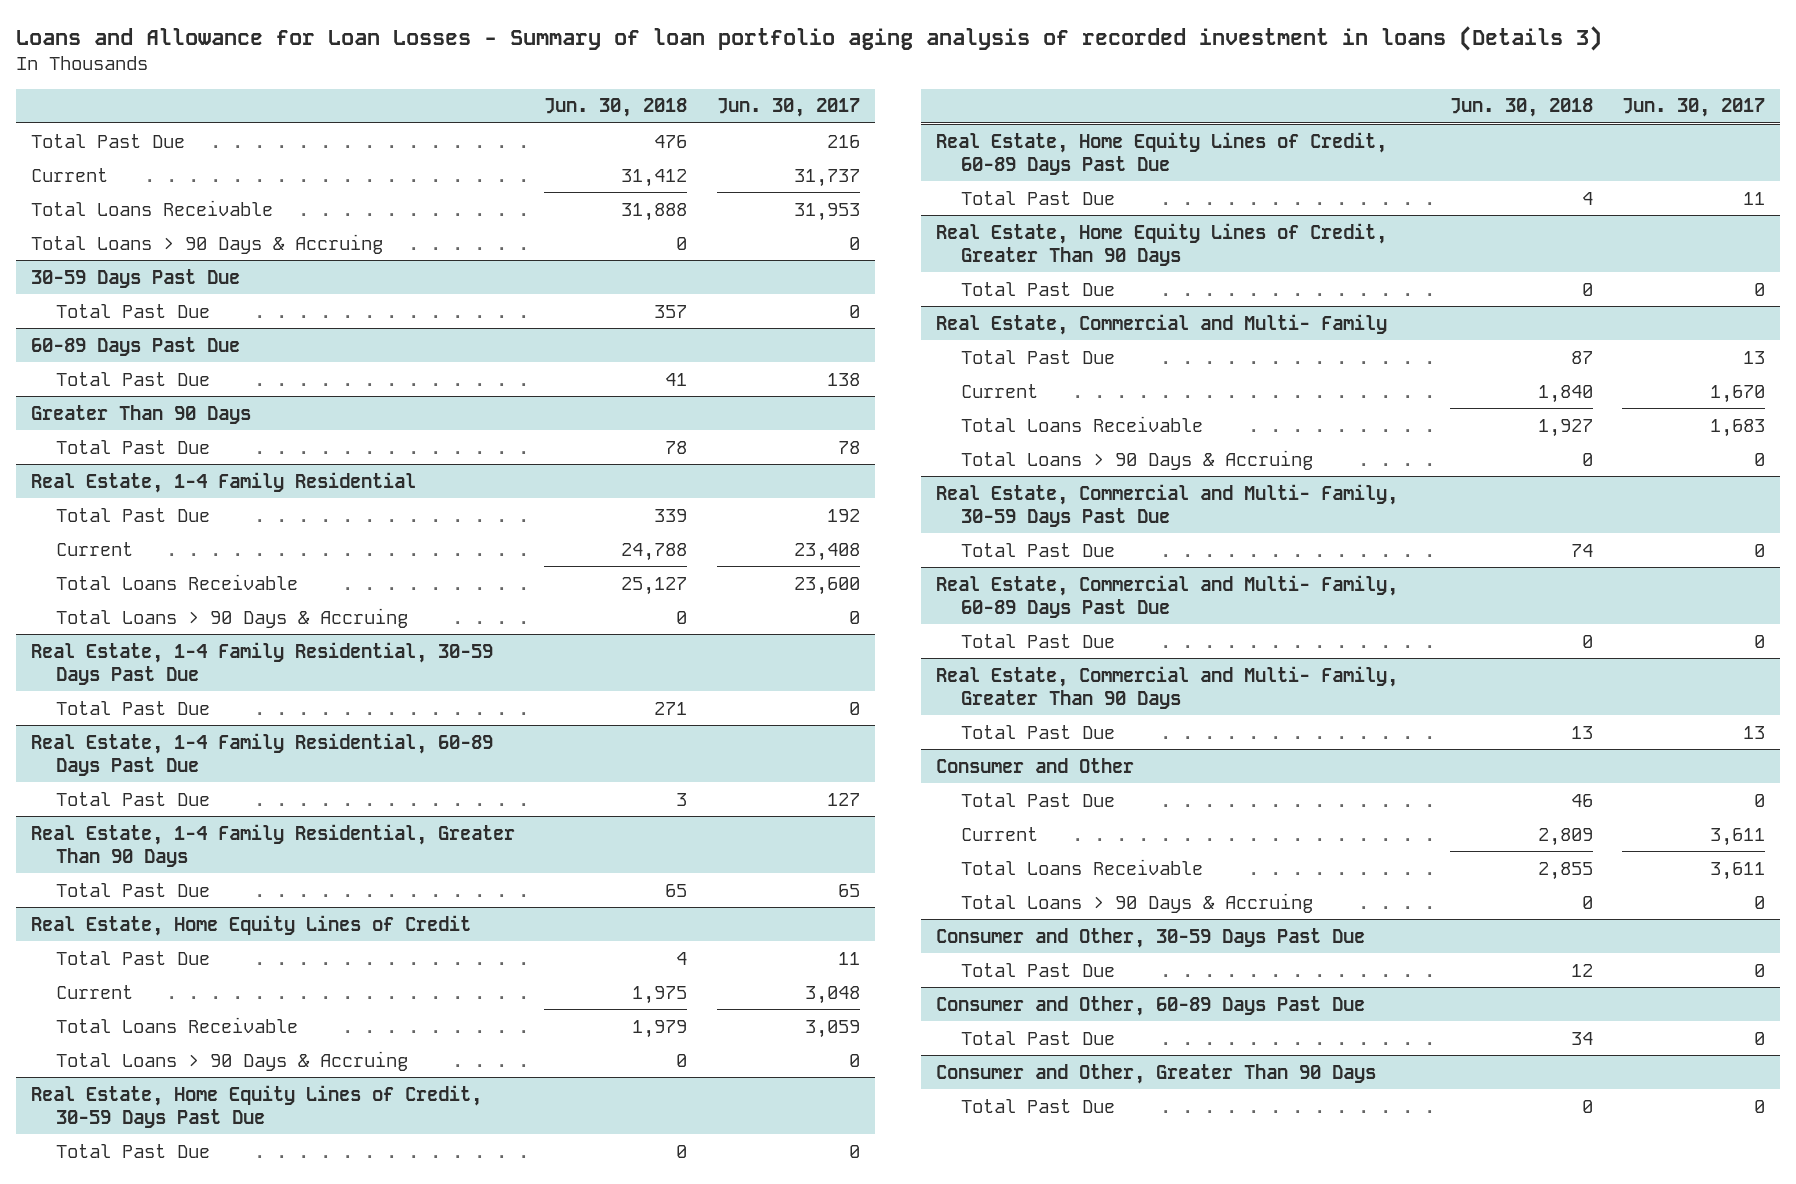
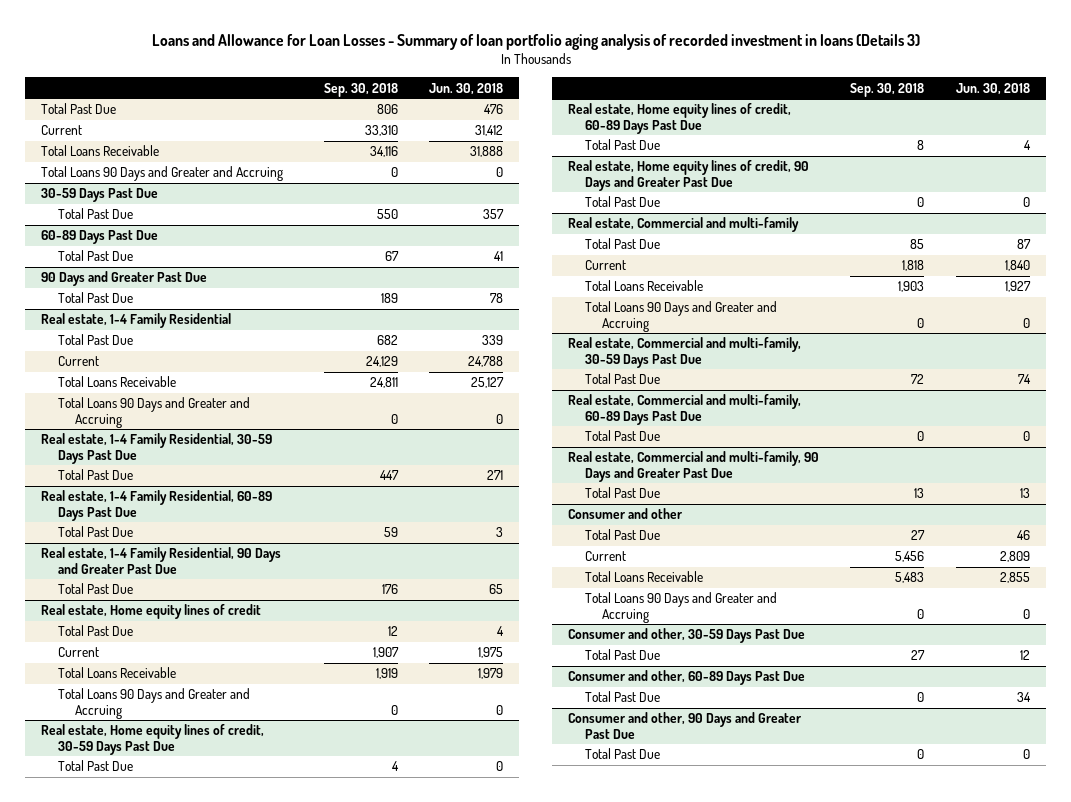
- | Jun. 30, 2018 | Jun. 30, 2017
+ | Sep. 30, 2018 | Jun. 30, 2018
- Total Loans > 90 Days & Accruing | 0 | 0
+ Total Loans 90 Days and Greater and Accruing | 0 | 0
- Greater Than 90 Days
+ 90 Days and Greater Past Due
- Real Estate, 1-4 Family Residential
+ Real estate, 1-4 Family Residential
- Total Loans > 90 Days & Accruing | 0 | 0
- Real Estate, 1-4 Family Residential, 30-59 Days Past Due
+ Total Loans 90 Days and Greater and Accruing | 0 | 0
+ Real estate, 1-4 Family Residential, 30-59 Days Past Due
- Real Estate, 1-4 Family Residential, 60-89 Days Past Due
+ Real estate, 1-4 Family Residential, 60-89 Days Past Due
- Real Estate, 1-4 Family Residential, Greater Than 90 Days
+ Real estate, 1-4 Family Residential, 90 Days and Greater Past Due
- Real Estate, Home Equity Lines of Credit
+ Real estate, Home equity lines of credit
- Total Loans > 90 Days & Accruing | 0 | 0
- Real Estate, Home Equity Lines of Credit, 30-59 Days Past Due
+ Total Loans 90 Days and Greater and Accruing | 0 | 0
+ Real estate, Home equity lines of credit, 30-59 Days Past Due
- Real Estate, Home Equity Lines of Credit, 60-89 Days Past Due
+ Real estate, Home equity lines of credit, 60-89 Days Past Due
- Real Estate, Home Equity Lines of Credit, Greater Than 90 Days
+ Real estate, Home equity lines of credit, 90 Days and Greater Past Due
- Real Estate, Commercial and Multi- Family
+ Real estate, Commercial and multi-family
- Total Loans > 90 Days & Accruing | 0 | 0
- Real Estate, Commercial and Multi- Family, 30-59 Days Past Due
+ Total Loans 90 Days and Greater and Accruing | 0 | 0
+ Real estate, Commercial and multi-family, 30-59 Days Past Due
- Real Estate, Commercial and Multi- Family, 60-89 Days Past Due
+ Real estate, Commercial and multi-family, 60-89 Days Past Due
- Real Estate, Commercial and Multi- Family, Greater Than 90 Days
+ Real estate, Commercial and multi-family, 90 Days and Greater Past Due
- Consumer and Other
+ Consumer and other
- Total Loans > 90 Days & Accruing | 0 | 0
- Consumer and Other, 30-59 Days Past Due
+ Total Loans 90 Days and Greater and Accruing | 0 | 0
+ Consumer and other, 30-59 Days Past Due
- Consumer and Other, 60-89 Days Past Due
+ Consumer and other, 60-89 Days Past Due
- Consumer and Other, Greater Than 90 Days
+ Consumer and other, 90 Days and Greater Past Due

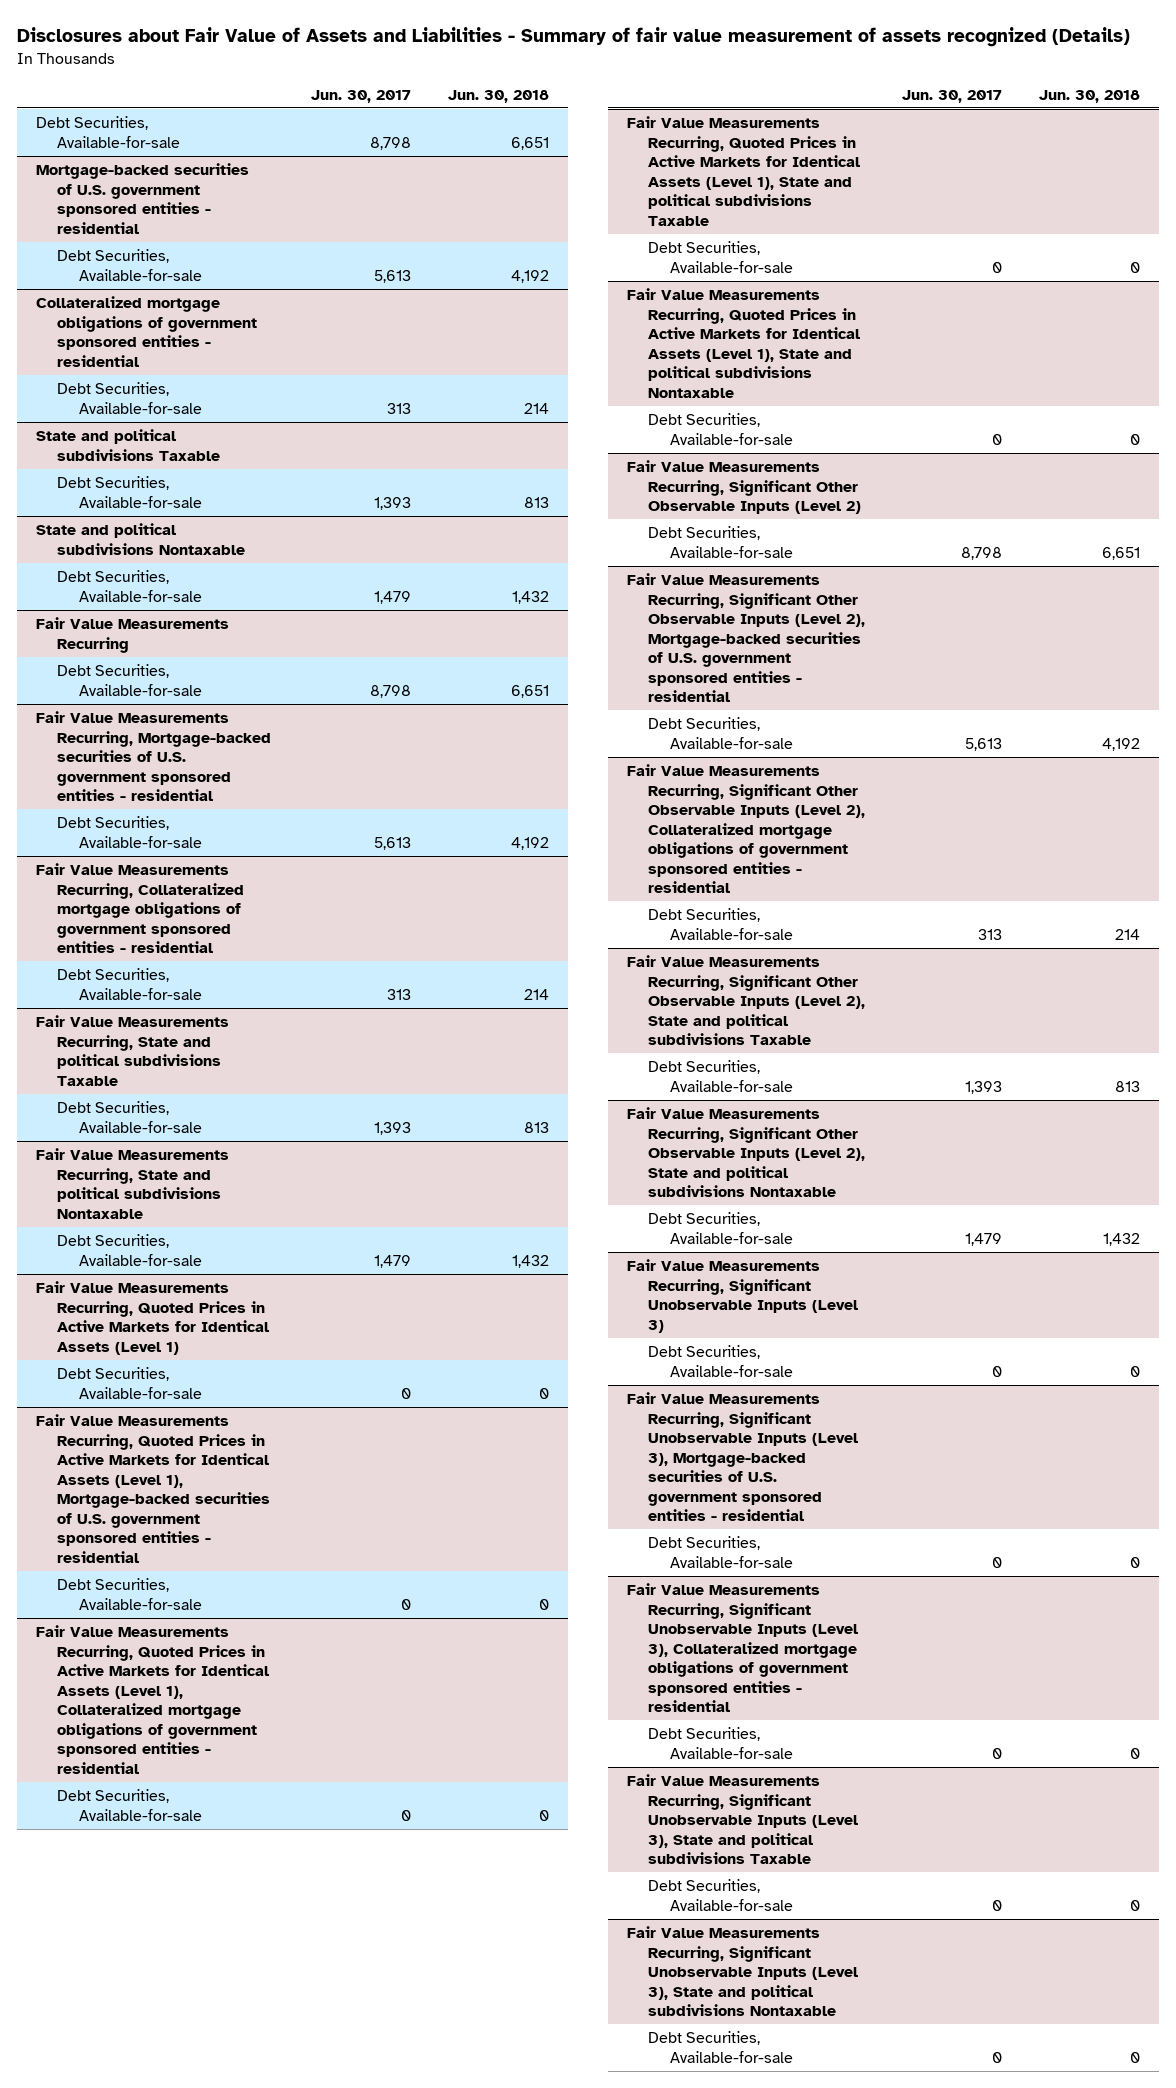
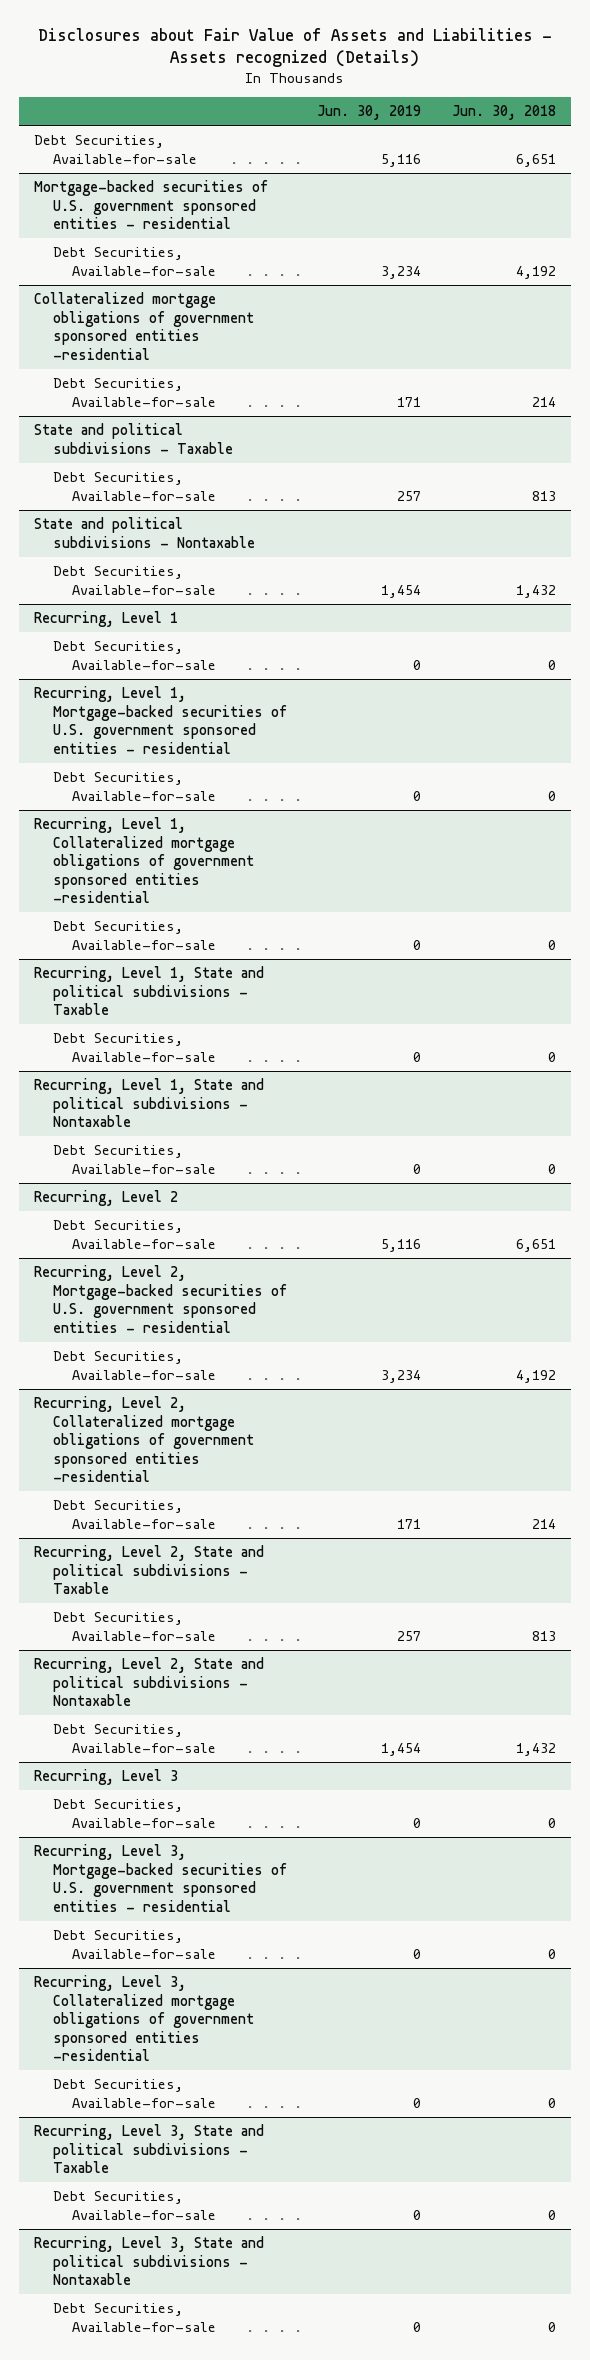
- Disclosures about Fair Value of Assets and Liabilities - Summary of fair value measurement of assets recognized (Details)
+ Disclosures about Fair Value of Assets and Liabilities - Assets recognized (Details)
- | Jun. 30, 2017 | Jun. 30, 2018
+ | Jun. 30, 2019 | Jun. 30, 2018
- Collateralized mortgage obligations of government sponsored entities - residential
- Debt Securities, Available-for-sale | 313 | 214
- State and political subdivisions Taxable
- Debt Securities, Available-for-sale | 1,393 | 813
- State and political subdivisions Nontaxable
- Debt Securities, Available-for-sale | 1,479 | 1,432
- Fair Value Measurements Recurring
- Debt Securities, Available-for-sale | 8,798 | 6,651
- Fair Value Measurements Recurring, Mortgage-backed securities of U.S. government sponsored entities - residential
- Debt Securities, Available-for-sale | 5,613 | 4,192
- Fair Value Measurements Recurring, Collateralized mortgage obligations of government sponsored entities - residential
+ Collateralized mortgage obligations of government sponsored entities -residential
- Fair Value Measurements Recurring, State and political subdivisions Taxable
+ State and political subdivisions - Taxable
- Fair Value Measurements Recurring, State and political subdivisions Nontaxable
+ State and political subdivisions - Nontaxable
- Fair Value Measurements Recurring, Quoted Prices in Active Markets for Identical Assets (Level 1)
+ Recurring, Level 1
- Fair Value Measurements Recurring, Quoted Prices in Active Markets for Identical Assets (Level 1), Mortgage-backed securities of U.S. government sponsored entities - residential
+ Recurring, Level 1, Mortgage-backed securities of U.S. government sponsored entities - residential
- Fair Value Measurements Recurring, Quoted Prices in Active Markets for Identical Assets (Level 1), Collateralized mortgage obligations of government sponsored entities - residential
+ Recurring, Level 1, Collateralized mortgage obligations of government sponsored entities -residential
- Fair Value Measurements Recurring, Quoted Prices in Active Markets for Identical Assets (Level 1), State and political subdivisions Taxable
+ Recurring, Level 1, State and political subdivisions - Taxable
- Fair Value Measurements Recurring, Quoted Prices in Active Markets for Identical Assets (Level 1), State and political subdivisions Nontaxable
+ Recurring, Level 1, State and political subdivisions - Nontaxable
- Fair Value Measurements Recurring, Significant Other Observable Inputs (Level 2)
+ Recurring, Level 2
- Fair Value Measurements Recurring, Significant Other Observable Inputs (Level 2), Mortgage-backed securities of U.S. government sponsored entities - residential
+ Recurring, Level 2, Mortgage-backed securities of U.S. government sponsored entities - residential
- Fair Value Measurements Recurring, Significant Other Observable Inputs (Level 2), Collateralized mortgage obligations of government sponsored entities - residential
+ Recurring, Level 2, Collateralized mortgage obligations of government sponsored entities -residential
- Fair Value Measurements Recurring, Significant Other Observable Inputs (Level 2), State and political subdivisions Taxable
+ Recurring, Level 2, State and political subdivisions - Taxable
- Fair Value Measurements Recurring, Significant Other Observable Inputs (Level 2), State and political subdivisions Nontaxable
+ Recurring, Level 2, State and political subdivisions - Nontaxable
- Fair Value Measurements Recurring, Significant Unobservable Inputs (Level 3)
+ Recurring, Level 3
- Fair Value Measurements Recurring, Significant Unobservable Inputs (Level 3), Mortgage-backed securities of U.S. government sponsored entities - residential
+ Recurring, Level 3, Mortgage-backed securities of U.S. government sponsored entities - residential
- Fair Value Measurements Recurring, Significant Unobservable Inputs (Level 3), Collateralized mortgage obligations of government sponsored entities - residential
+ Recurring, Level 3, Collateralized mortgage obligations of government sponsored entities -residential
- Fair Value Measurements Recurring, Significant Unobservable Inputs (Level 3), State and political subdivisions Taxable
+ Recurring, Level 3, State and political subdivisions - Taxable
- Fair Value Measurements Recurring, Significant Unobservable Inputs (Level 3), State and political subdivisions Nontaxable
+ Recurring, Level 3, State and political subdivisions - Nontaxable

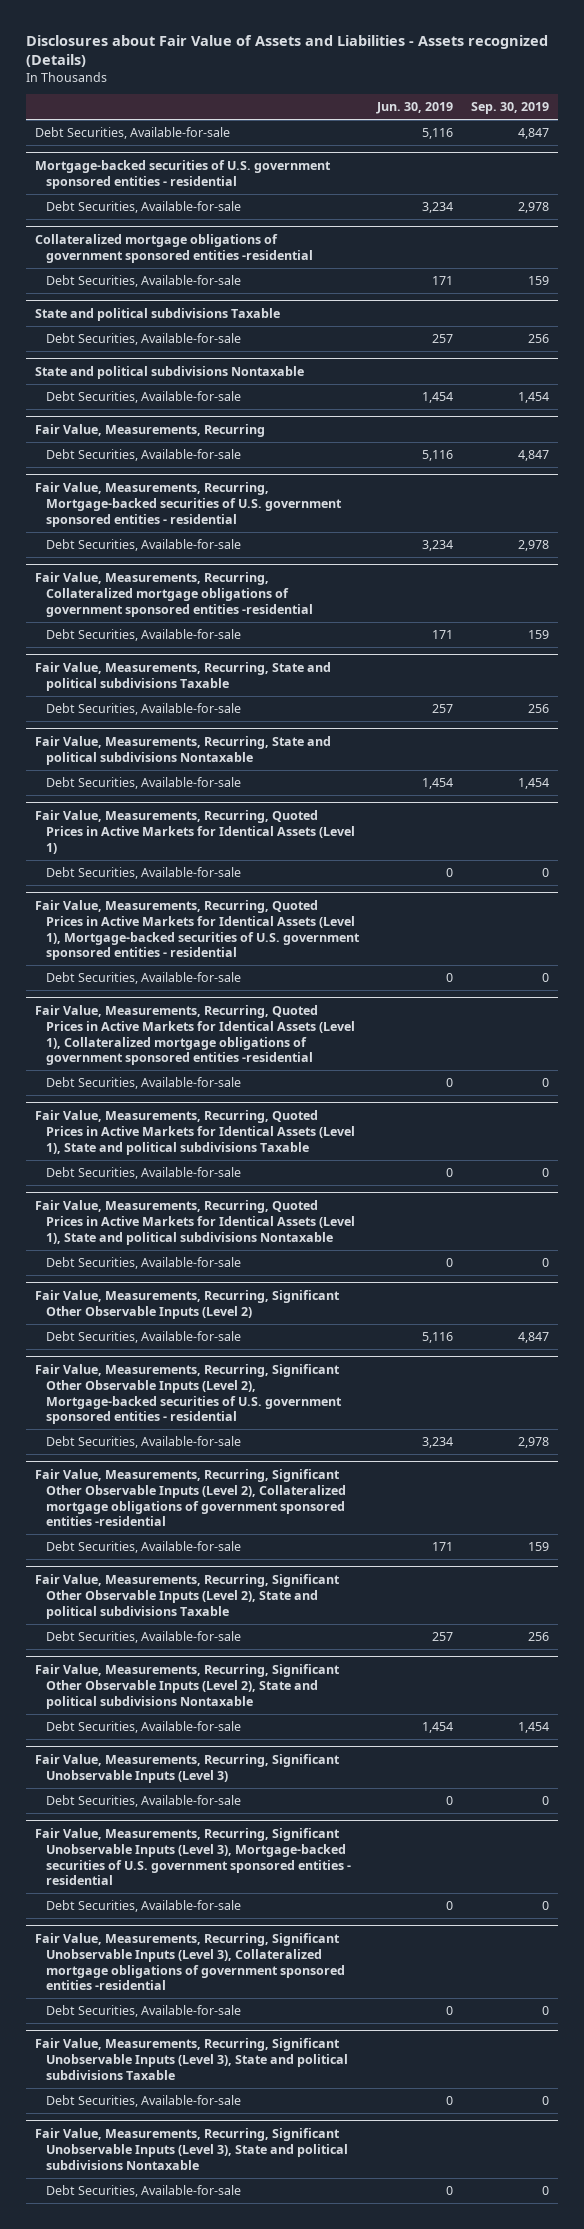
- | Jun. 30, 2019 | Jun. 30, 2018
+ | Jun. 30, 2019 | Sep. 30, 2019
- State and political subdivisions - Taxable
+ State and political subdivisions Taxable
- State and political subdivisions - Nontaxable
+ State and political subdivisions Nontaxable
- Recurring, Level 1
+ Fair Value, Measurements, Recurring
+ Debt Securities, Available-for-sale | 5,116 | 4,847
+ Fair Value, Measurements, Recurring, Mortgage-backed securities of U.S. government sponsored entities - residential
+ Debt Securities, Available-for-sale | 3,234 | 2,978
+ Fair Value, Measurements, Recurring, Collateralized mortgage obligations of government sponsored entities -residential
+ Debt Securities, Available-for-sale | 171 | 159
+ Fair Value, Measurements, Recurring, State and political subdivisions Taxable
+ Debt Securities, Available-for-sale | 257 | 256
+ Fair Value, Measurements, Recurring, State and political subdivisions Nontaxable
+ Debt Securities, Available-for-sale | 1,454 | 1,454
+ Fair Value, Measurements, Recurring, Quoted Prices in Active Markets for Identical Assets (Level 1)
- Recurring, Level 1, Mortgage-backed securities of U.S. government sponsored entities - residential
+ Fair Value, Measurements, Recurring, Quoted Prices in Active Markets for Identical Assets (Level 1), Mortgage-backed securities of U.S. government sponsored entities - residential
- Recurring, Level 1, Collateralized mortgage obligations of government sponsored entities -residential
+ Fair Value, Measurements, Recurring, Quoted Prices in Active Markets for Identical Assets (Level 1), Collateralized mortgage obligations of government sponsored entities -residential
- Recurring, Level 1, State and political subdivisions - Taxable
+ Fair Value, Measurements, Recurring, Quoted Prices in Active Markets for Identical Assets (Level 1), State and political subdivisions Taxable
- Recurring, Level 1, State and political subdivisions - Nontaxable
+ Fair Value, Measurements, Recurring, Quoted Prices in Active Markets for Identical Assets (Level 1), State and political subdivisions Nontaxable
- Recurring, Level 2
+ Fair Value, Measurements, Recurring, Significant Other Observable Inputs (Level 2)
- Recurring, Level 2, Mortgage-backed securities of U.S. government sponsored entities - residential
+ Fair Value, Measurements, Recurring, Significant Other Observable Inputs (Level 2), Mortgage-backed securities of U.S. government sponsored entities - residential
- Recurring, Level 2, Collateralized mortgage obligations of government sponsored entities -residential
+ Fair Value, Measurements, Recurring, Significant Other Observable Inputs (Level 2), Collateralized mortgage obligations of government sponsored entities -residential
- Recurring, Level 2, State and political subdivisions - Taxable
+ Fair Value, Measurements, Recurring, Significant Other Observable Inputs (Level 2), State and political subdivisions Taxable
- Recurring, Level 2, State and political subdivisions - Nontaxable
+ Fair Value, Measurements, Recurring, Significant Other Observable Inputs (Level 2), State and political subdivisions Nontaxable
- Recurring, Level 3
+ Fair Value, Measurements, Recurring, Significant Unobservable Inputs (Level 3)
- Recurring, Level 3, Mortgage-backed securities of U.S. government sponsored entities - residential
+ Fair Value, Measurements, Recurring, Significant Unobservable Inputs (Level 3), Mortgage-backed securities of U.S. government sponsored entities - residential
- Recurring, Level 3, Collateralized mortgage obligations of government sponsored entities -residential
+ Fair Value, Measurements, Recurring, Significant Unobservable Inputs (Level 3), Collateralized mortgage obligations of government sponsored entities -residential
- Recurring, Level 3, State and political subdivisions - Taxable
+ Fair Value, Measurements, Recurring, Significant Unobservable Inputs (Level 3), State and political subdivisions Taxable
- Recurring, Level 3, State and political subdivisions - Nontaxable
+ Fair Value, Measurements, Recurring, Significant Unobservable Inputs (Level 3), State and political subdivisions Nontaxable

